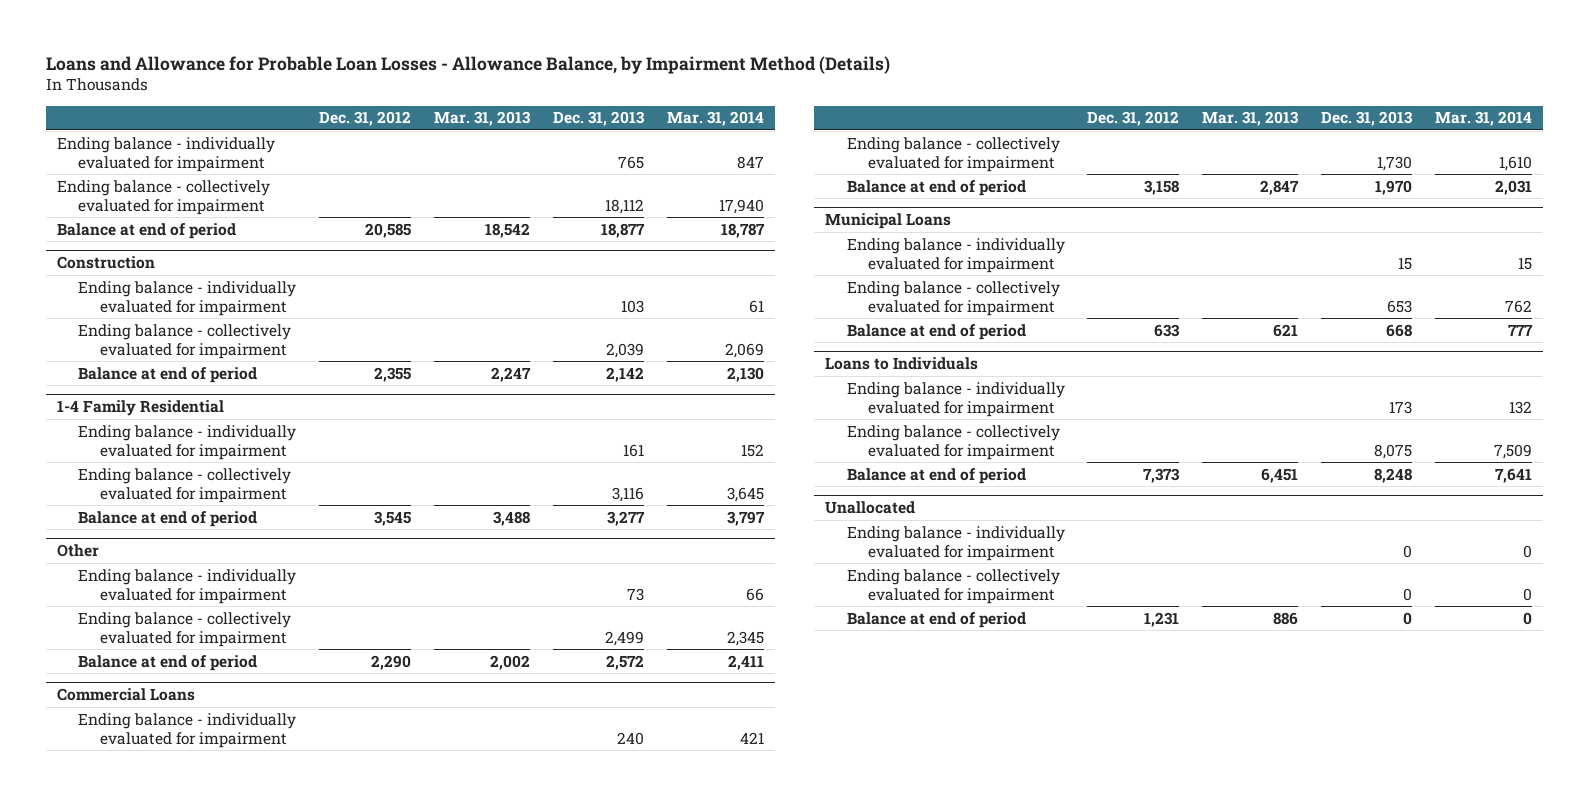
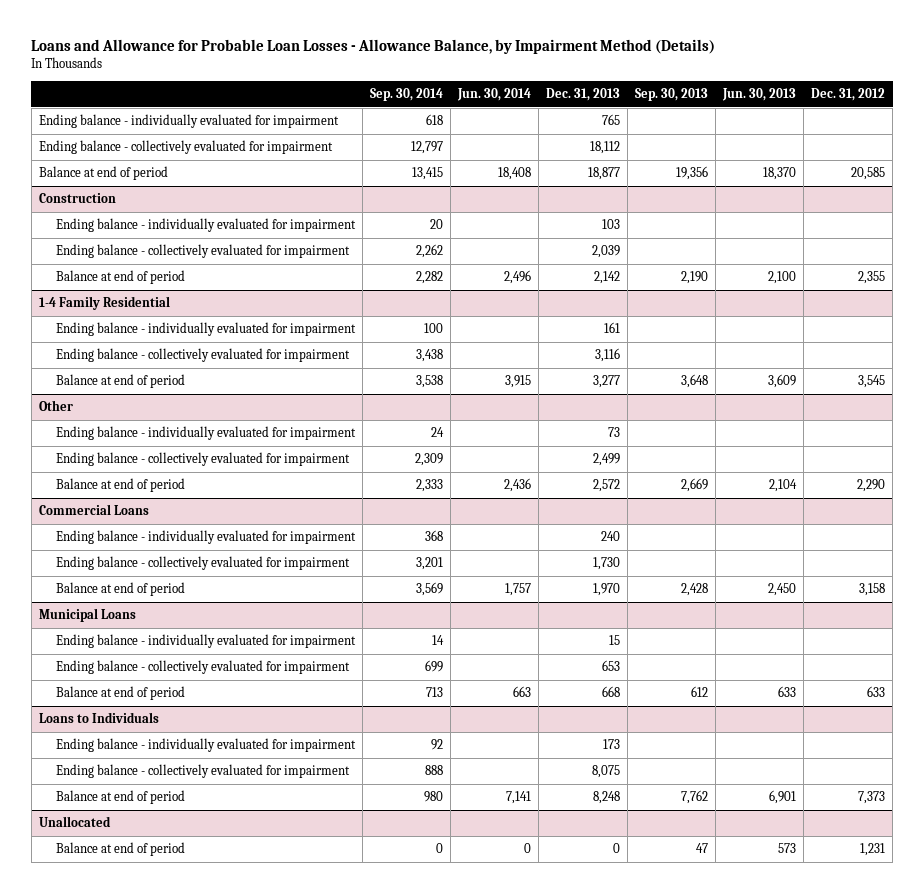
- | Dec. 31, 2012 | Mar. 31, 2013 | Dec. 31, 2013 | Mar. 31, 2014
+ | Sep. 30, 2014 | Jun. 30, 2014 | Dec. 31, 2013 | Sep. 30, 2013 | Jun. 30, 2013 | Dec. 31, 2012
@ Unallocated
- Ending balance - individually evaluated for impairment | | | 0 | 0
- Ending balance - collectively evaluated for impairment | | | 0 | 0

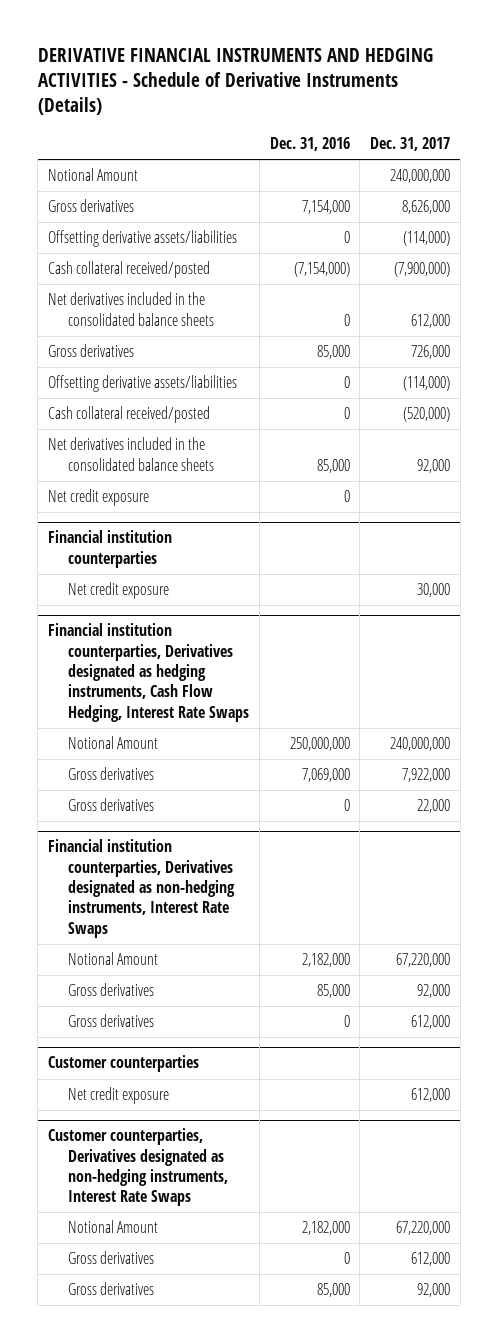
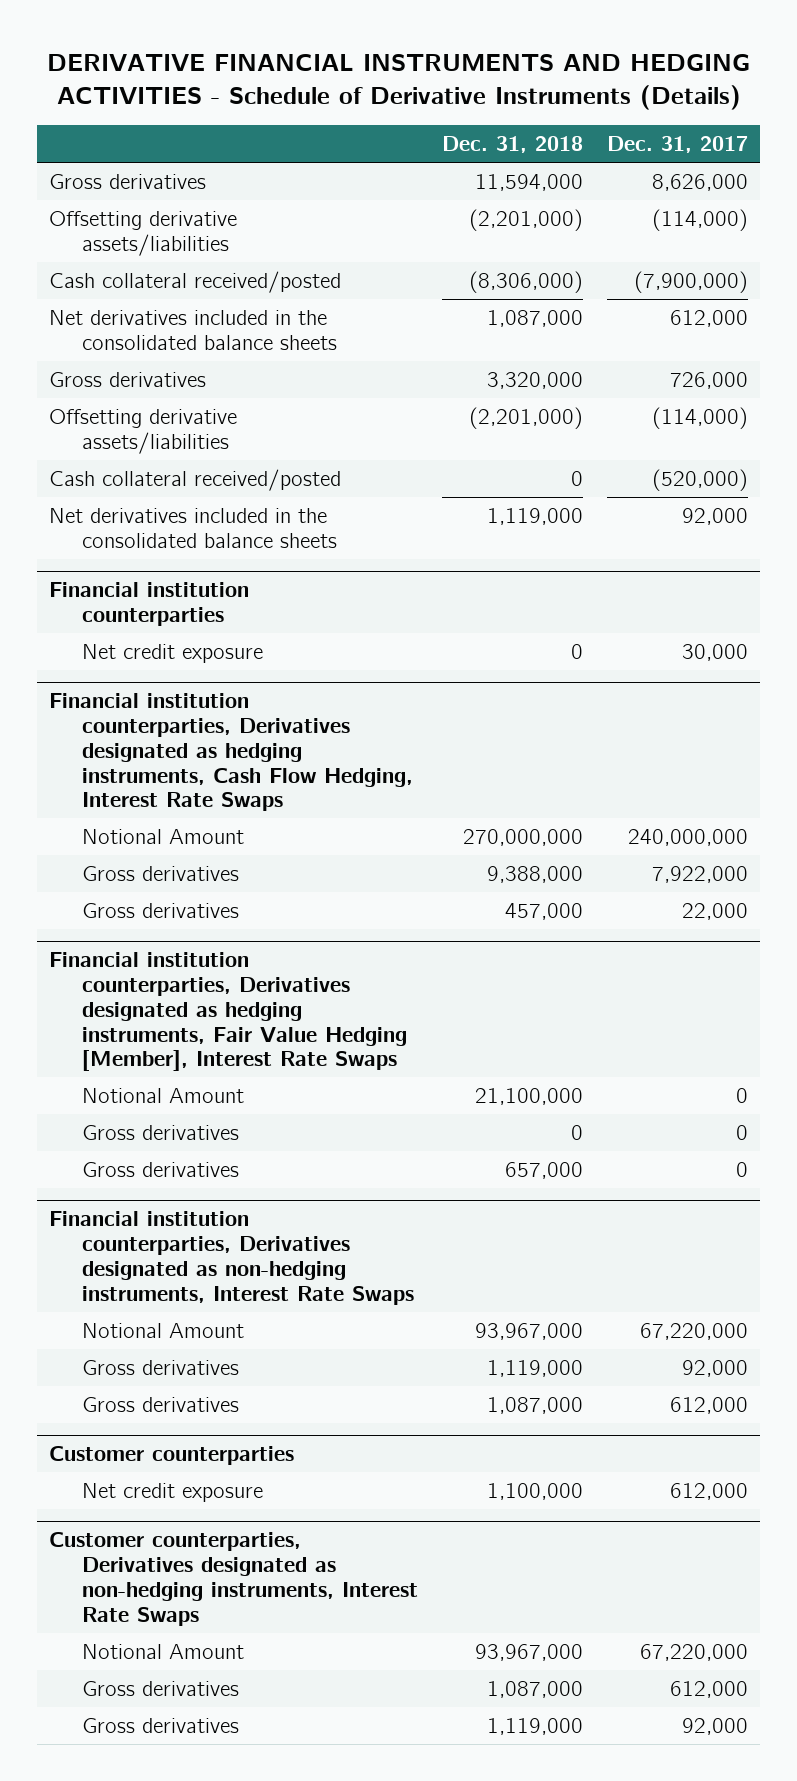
- | Dec. 31, 2016 | Dec. 31, 2017
+ | Dec. 31, 2018 | Dec. 31, 2017
- Notional Amount | | 240,000,000
- Net credit exposure | 0 |
+ Financial institution counterparties, Derivatives designated as hedging instruments, Fair Value Hedging [Member], Interest Rate Swaps
+ Notional Amount | 21,100,000 | 0
+ Gross derivatives | 0 | 0
+ Gross derivatives | 657,000 | 0

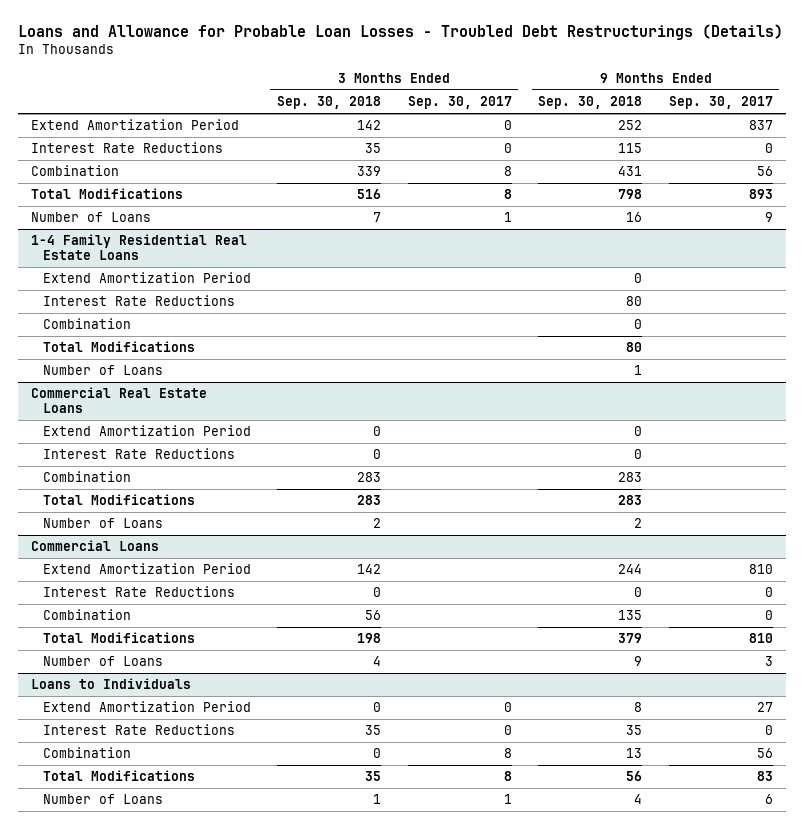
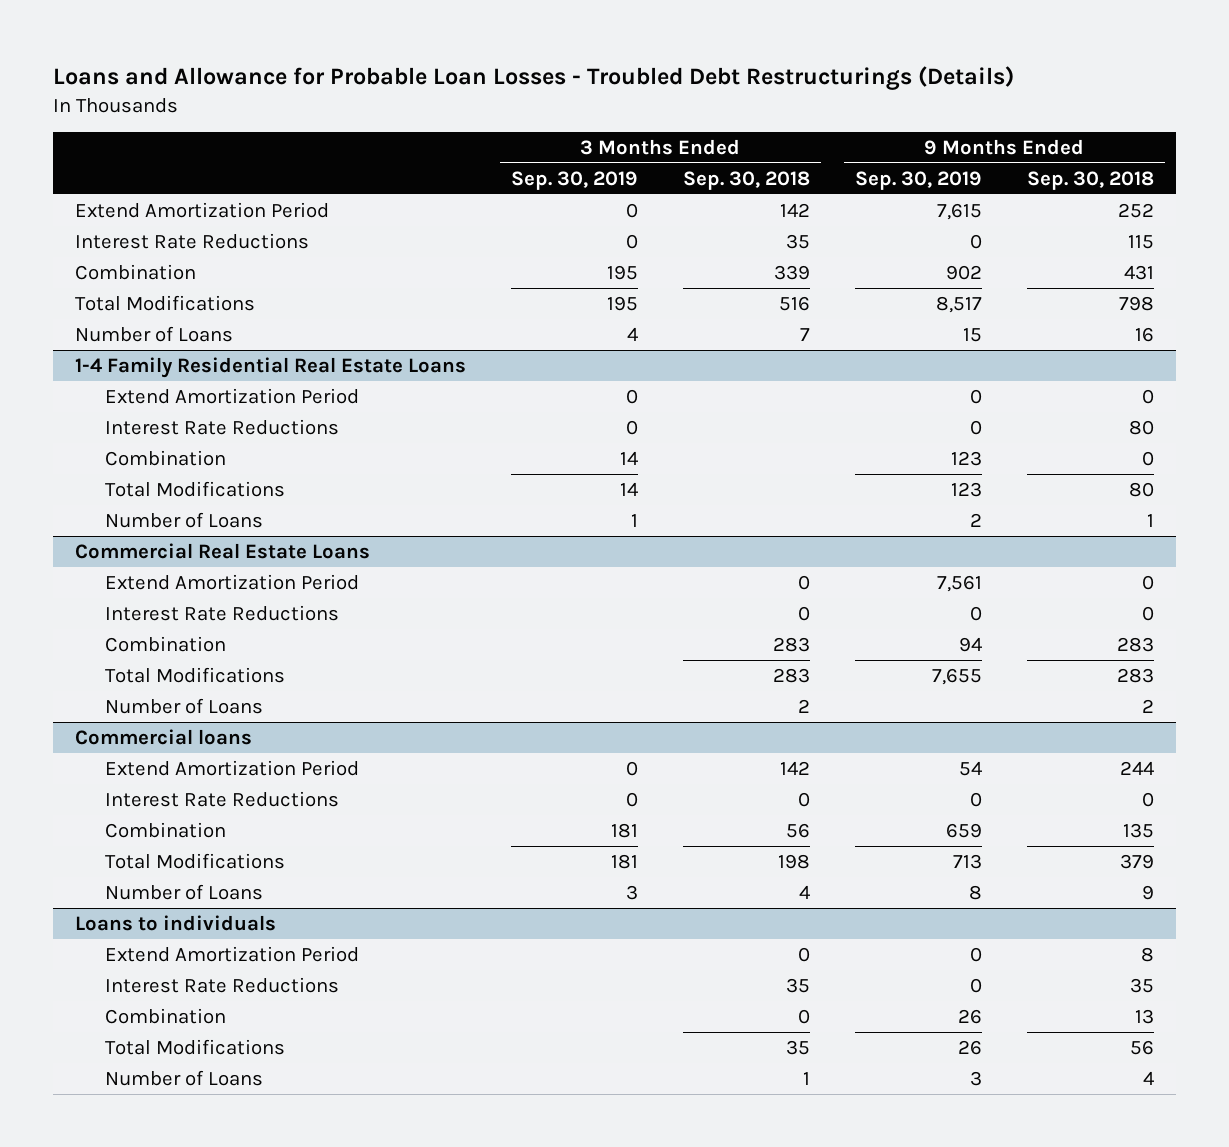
- | 3 Months Ended Sep. 30, 2018 | 3 Months Ended Sep. 30, 2017 | 9 Months Ended Sep. 30, 2018 | 9 Months Ended Sep. 30, 2017
+ | 3 Months Ended Sep. 30, 2019 | 3 Months Ended Sep. 30, 2018 | 9 Months Ended Sep. 30, 2019 | 9 Months Ended Sep. 30, 2018
- Commercial Loans
+ Commercial loans
- Loans to Individuals
+ Loans to individuals

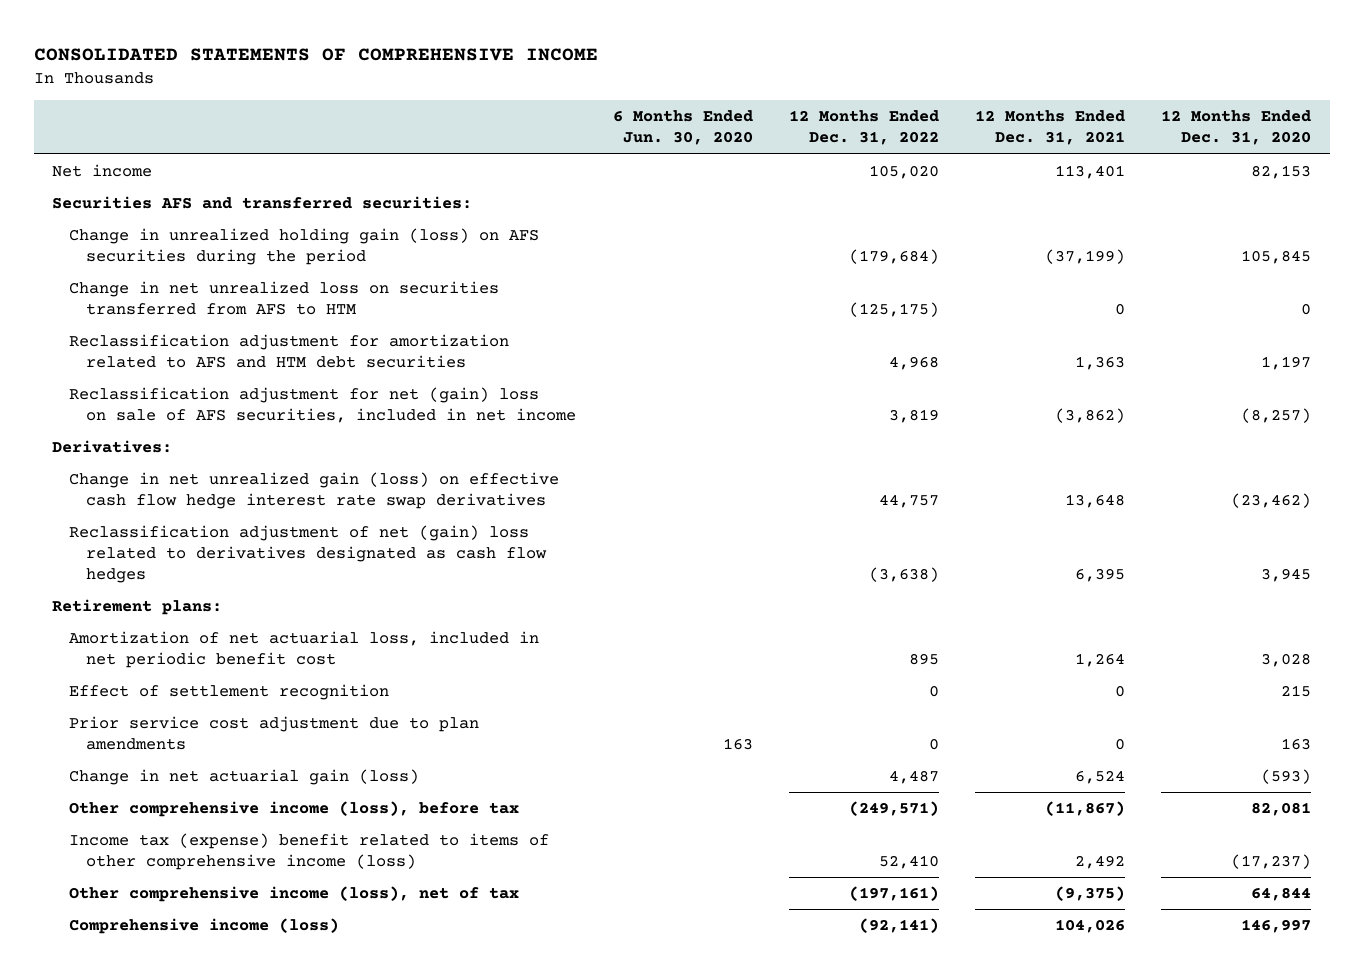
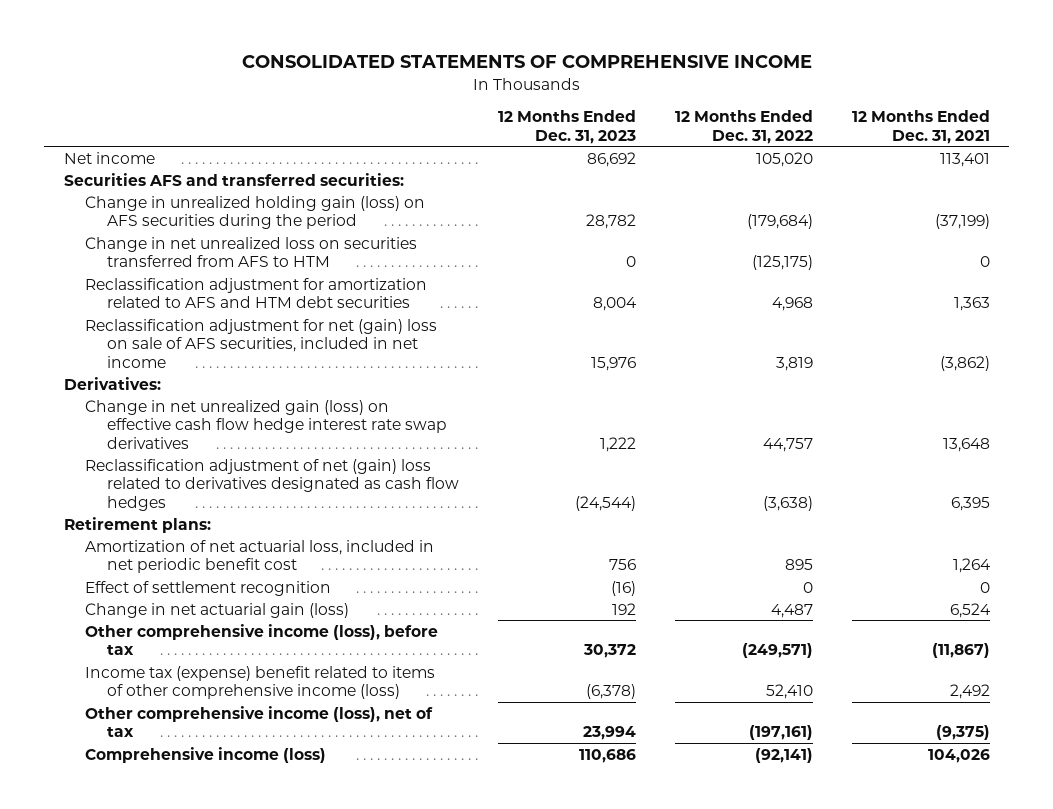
- | 6 Months Ended Jun. 30, 2020 | 12 Months Ended Dec. 31, 2022 | 12 Months Ended Dec. 31, 2021 | 12 Months Ended Dec. 31, 2020
+ | 12 Months Ended Dec. 31, 2023 | 12 Months Ended Dec. 31, 2022 | 12 Months Ended Dec. 31, 2021
- Prior service cost adjustment due to plan amendments | 163 | 0 | 0 | 163

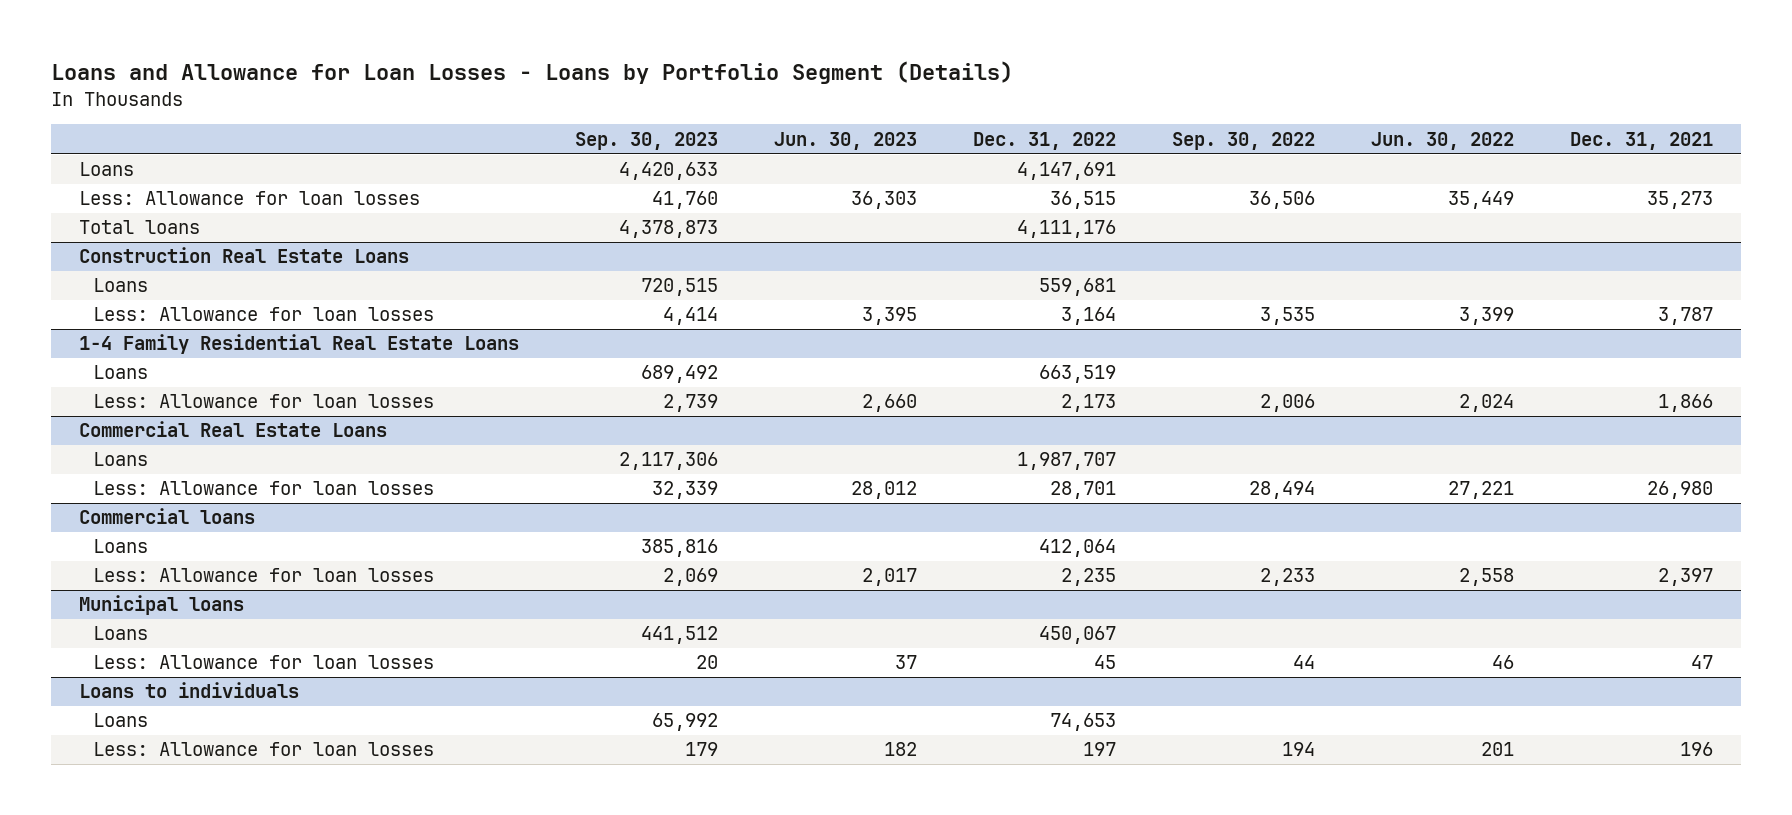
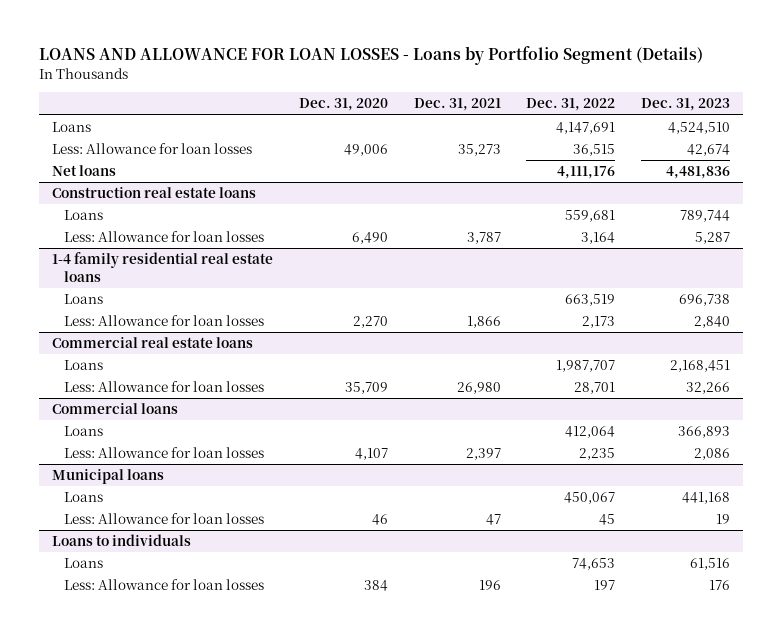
- Loans and Allowance for Loan Losses - Loans by Portfolio Segment (Details)
+ LOANS AND ALLOWANCE FOR LOAN LOSSES - Loans by Portfolio Segment (Details)
- | Sep. 30, 2023 | Jun. 30, 2023 | Dec. 31, 2022 | Sep. 30, 2022 | Jun. 30, 2022 | Dec. 31, 2021
+ | Dec. 31, 2020 | Dec. 31, 2021 | Dec. 31, 2022 | Dec. 31, 2023
- Total loans | 4,378,873 | | 4,111,176 | | |
- Construction Real Estate Loans
+ Net loans | | | 4,111,176 | 4,481,836
+ Construction real estate loans
- 1-4 Family Residential Real Estate Loans
+ 1-4 family residential real estate loans
- Commercial Real Estate Loans
+ Commercial real estate loans

